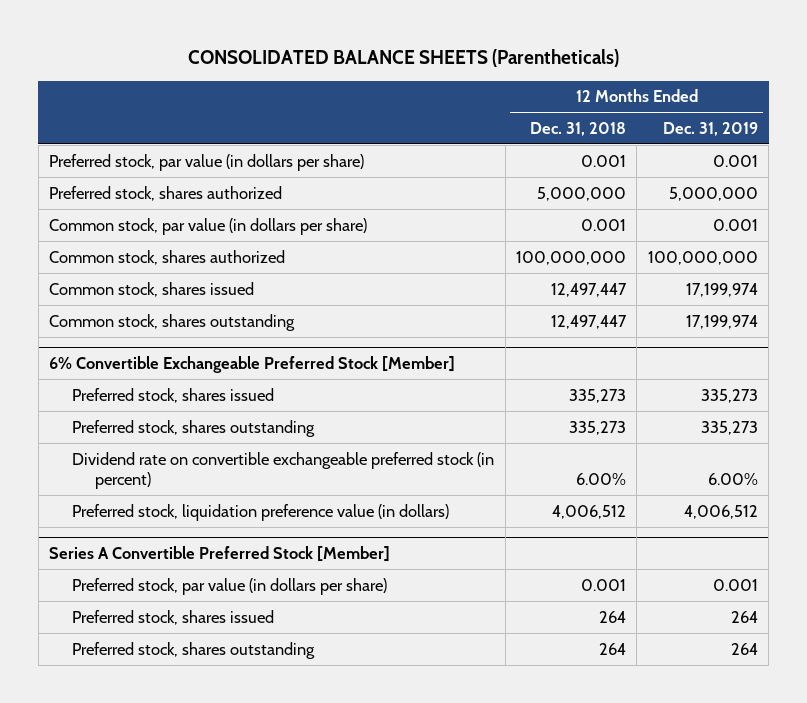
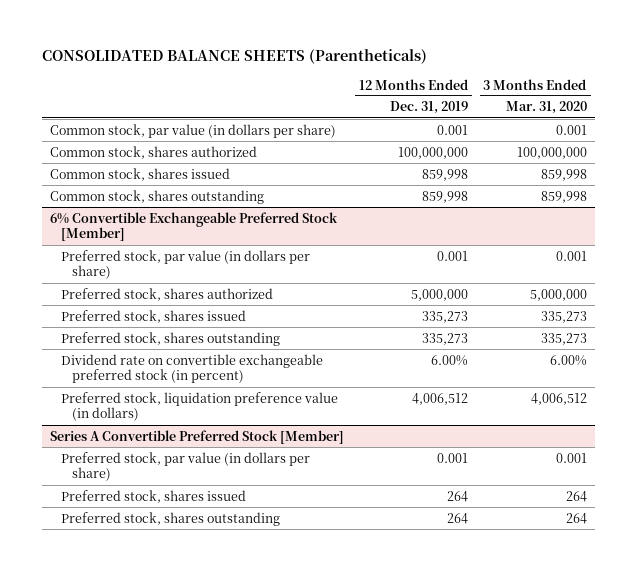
- | 12 Months Ended Dec. 31, 2018 | 12 Months Ended Dec. 31, 2019
+ | 12 Months Ended Dec. 31, 2019 | 3 Months Ended Mar. 31, 2020
- Preferred stock, par value (in dollars per share) | 0.001 | 0.001
- Preferred stock, shares authorized | 5,000,000 | 5,000,000
- Common stock, shares issued | 12,497,447 | 17,199,974
- Common stock, shares outstanding | 12,497,447 | 17,199,974
+ Common stock, shares issued | 859,998 | 859,998
+ Common stock, shares outstanding | 859,998 | 859,998
@ 6% Convertible Exchangeable Preferred Stock [Member]
+ Preferred stock, par value (in dollars per share) | 0.001 | 0.001
+ Preferred stock, shares authorized | 5,000,000 | 5,000,000

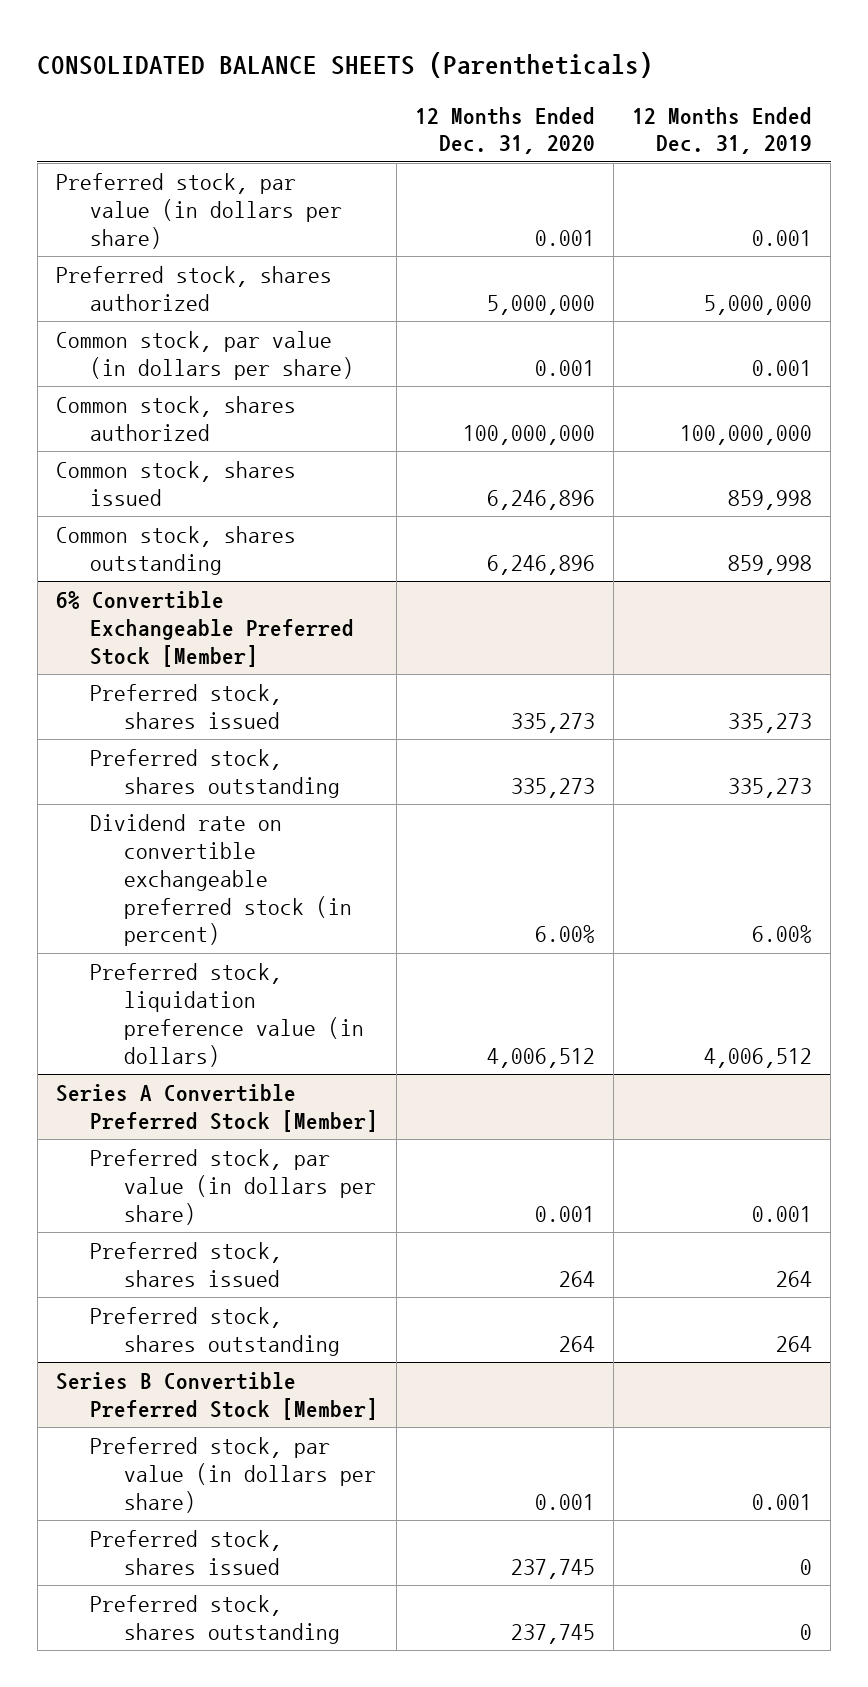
- | 12 Months Ended Dec. 31, 2019 | 3 Months Ended Mar. 31, 2020
+ | 12 Months Ended Dec. 31, 2020 | 12 Months Ended Dec. 31, 2019
+ Preferred stock, par value (in dollars per share) | 0.001 | 0.001
+ Preferred stock, shares authorized | 5,000,000 | 5,000,000
@ 6% Convertible Exchangeable Preferred Stock [Member]
- Preferred stock, par value (in dollars per share) | 0.001 | 0.001
- Preferred stock, shares authorized | 5,000,000 | 5,000,000
+ Series B Convertible Preferred Stock [Member]
+ Preferred stock, par value (in dollars per share) | 0.001 | 0.001
+ Preferred stock, shares issued | 237,745 | 0
+ Preferred stock, shares outstanding | 237,745 | 0

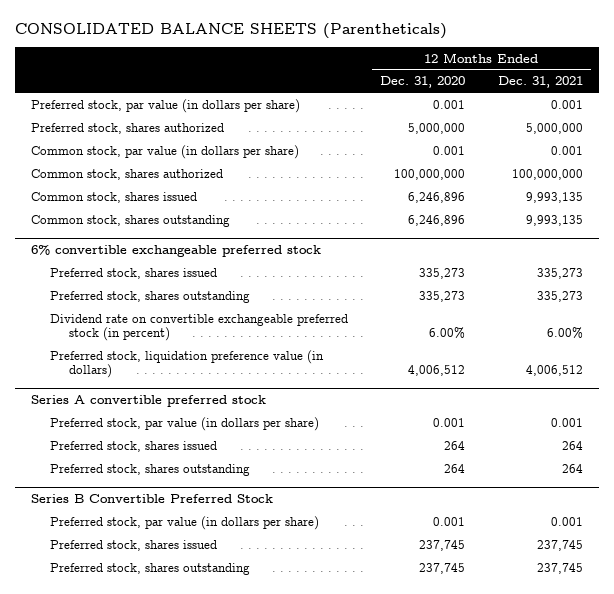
- | 12 Months Ended Dec. 31, 2020 | 12 Months Ended Dec. 31, 2019
+ | 12 Months Ended Dec. 31, 2020 | 12 Months Ended Dec. 31, 2021
- 6% Convertible Exchangeable Preferred Stock [Member]
+ 6% convertible exchangeable preferred stock
- Series A Convertible Preferred Stock [Member]
+ Series A convertible preferred stock
- Series B Convertible Preferred Stock [Member]
+ Series B Convertible Preferred Stock

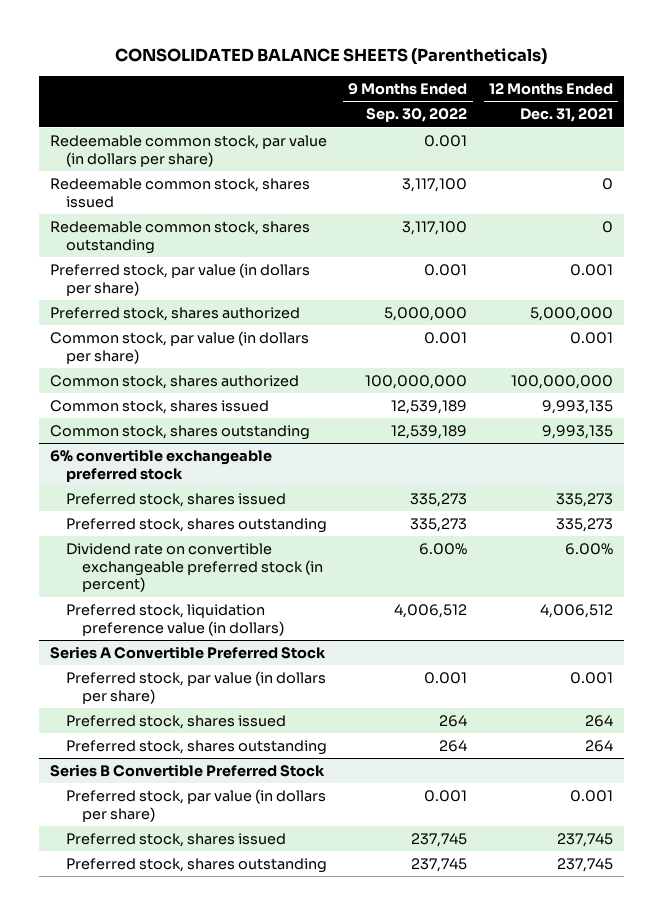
- | 12 Months Ended Dec. 31, 2020 | 12 Months Ended Dec. 31, 2021
+ | 9 Months Ended Sep. 30, 2022 | 12 Months Ended Dec. 31, 2021
+ Redeemable common stock, par value (in dollars per share) | 0.001 |
+ Redeemable common stock, shares issued | 3,117,100 | 0
+ Redeemable common stock, shares outstanding | 3,117,100 | 0
- Series A convertible preferred stock
+ Series A Convertible Preferred Stock

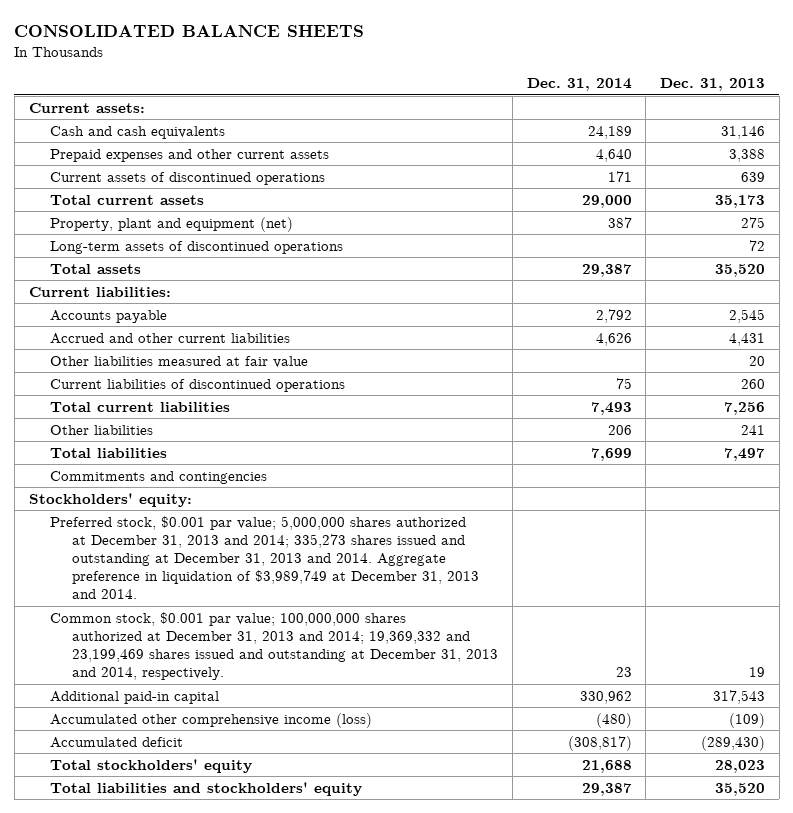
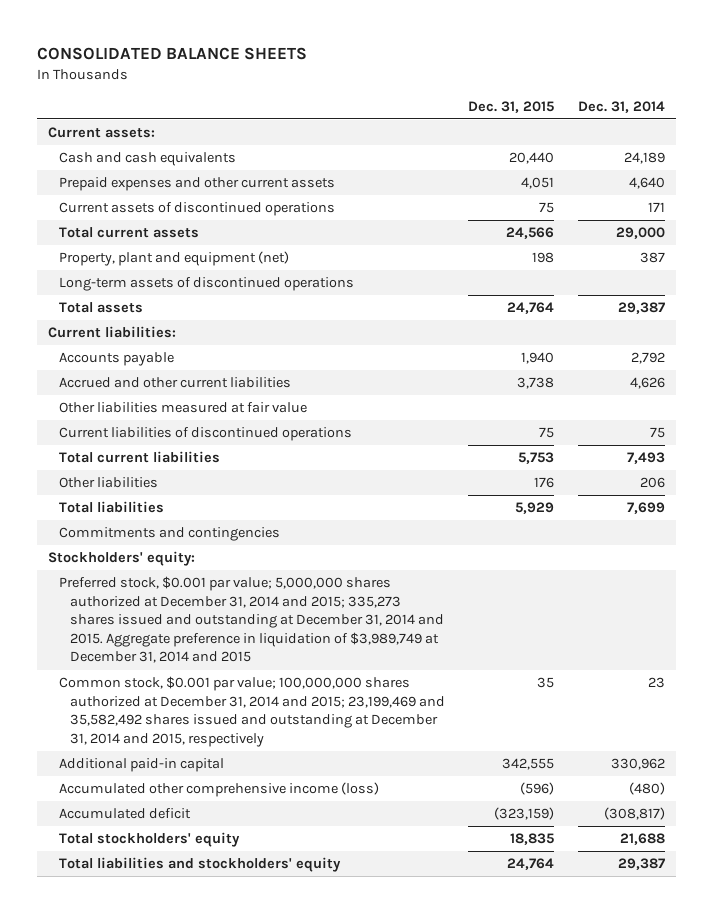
- | Dec. 31, 2014 | Dec. 31, 2013
+ | Dec. 31, 2015 | Dec. 31, 2014
- Preferred stock, $0.001 par value; 5,000,000 shares authorized at December 31, 2013 and 2014; 335,273 shares issued and outstanding at December 31, 2013 and 2014. Aggregate preference in liquidation of $3,989,749 at December 31, 2013 and 2014.
- Common stock, $0.001 par value; 100,000,000 shares authorized at December 31, 2013 and 2014; 19,369,332 and 23,199,469 shares issued and outstanding at December 31, 2013 and 2014, respectively. | 23 | 19
+ Preferred stock, $0.001 par value; 5,000,000 shares authorized at December 31, 2014 and 2015; 335,273 shares issued and outstanding at December 31, 2014 and 2015. Aggregate preference in liquidation of $3,989,749 at December 31, 2014 and 2015
+ Common stock, $0.001 par value; 100,000,000 shares authorized at December 31, 2014 and 2015; 23,199,469 and 35,582,492 shares issued and outstanding at December 31, 2014 and 2015, respectively | 35 | 23

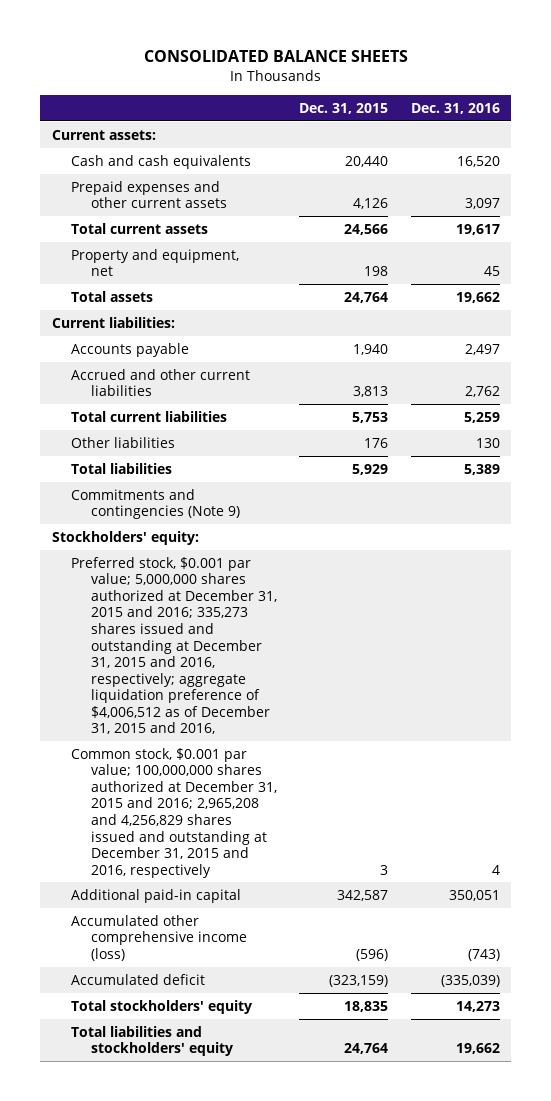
- | Dec. 31, 2015 | Dec. 31, 2014
+ | Dec. 31, 2015 | Dec. 31, 2016
- Prepaid expenses and other current assets | 4,051 | 4,640
- Current assets of discontinued operations | 75 | 171
+ Prepaid expenses and other current assets | 4,126 | 3,097
- Property, plant and equipment (net) | 198 | 387
- Long-term assets of discontinued operations
+ Property and equipment, net | 198 | 45
- Accrued and other current liabilities | 3,738 | 4,626
- Other liabilities measured at fair value
- Current liabilities of discontinued operations | 75 | 75
+ Accrued and other current liabilities | 3,813 | 2,762
- Commitments and contingencies
+ Commitments and contingencies (Note 9)
- Preferred stock, $0.001 par value; 5,000,000 shares authorized at December 31, 2014 and 2015; 335,273 shares issued and outstanding at December 31, 2014 and 2015. Aggregate preference in liquidation of $3,989,749 at December 31, 2014 and 2015
- Common stock, $0.001 par value; 100,000,000 shares authorized at December 31, 2014 and 2015; 23,199,469 and 35,582,492 shares issued and outstanding at December 31, 2014 and 2015, respectively | 35 | 23
- Additional paid-in capital | 342,555 | 330,962
+ Preferred stock, $0.001 par value; 5,000,000 shares authorized at December 31, 2015 and 2016; 335,273 shares issued and outstanding at December 31, 2015 and 2016, respectively; aggregate liquidation preference of $4,006,512 as of December 31, 2015 and 2016,
+ Common stock, $0.001 par value; 100,000,000 shares authorized at December 31, 2015 and 2016; 2,965,208 and 4,256,829 shares issued and outstanding at December 31, 2015 and 2016, respectively | 3 | 4
+ Additional paid-in capital | 342,587 | 350,051

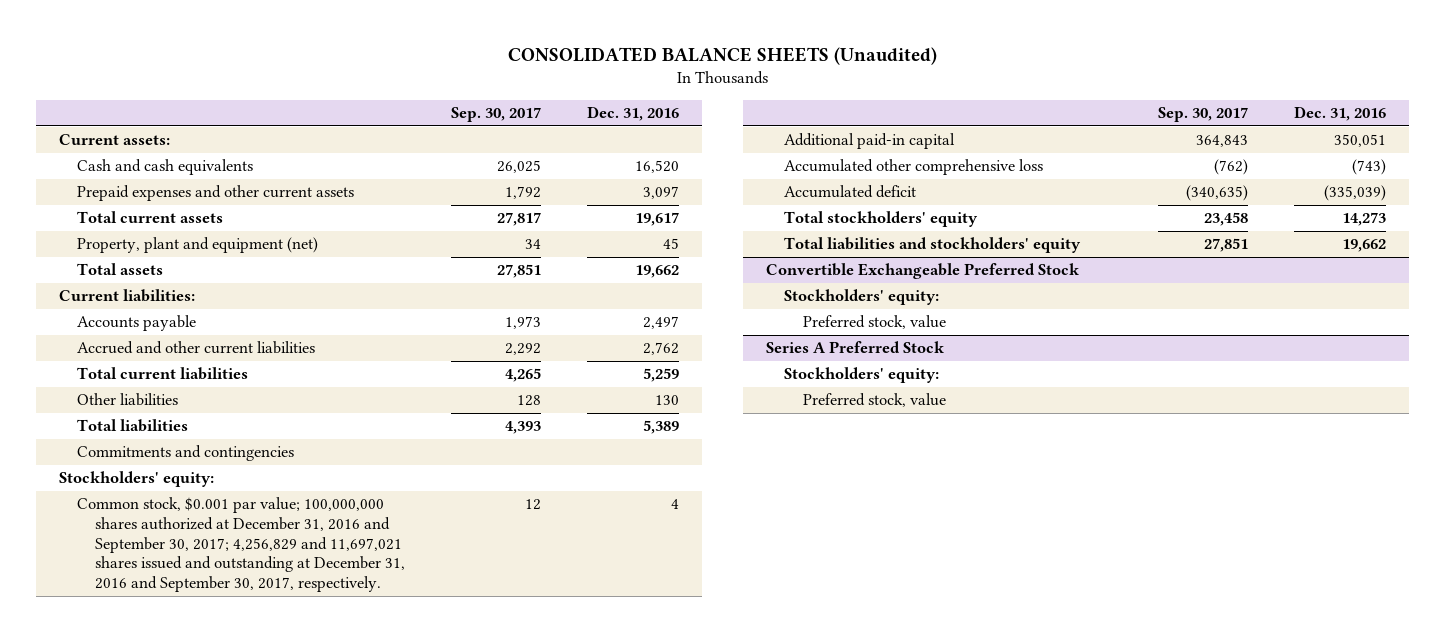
- CONSOLIDATED BALANCE SHEETS
+ CONSOLIDATED BALANCE SHEETS (Unaudited)
- | Dec. 31, 2015 | Dec. 31, 2016
+ | Sep. 30, 2017 | Dec. 31, 2016
- Property and equipment, net | 198 | 45
+ Property, plant and equipment (net) | 34 | 45
- Commitments and contingencies (Note 9)
+ Commitments and contingencies
- Preferred stock, $0.001 par value; 5,000,000 shares authorized at December 31, 2015 and 2016; 335,273 shares issued and outstanding at December 31, 2015 and 2016, respectively; aggregate liquidation preference of $4,006,512 as of December 31, 2015 and 2016,
- Common stock, $0.001 par value; 100,000,000 shares authorized at December 31, 2015 and 2016; 2,965,208 and 4,256,829 shares issued and outstanding at December 31, 2015 and 2016, respectively | 3 | 4
+ Common stock, $0.001 par value; 100,000,000 shares authorized at December 31, 2016 and September 30, 2017; 4,256,829 and 11,697,021 shares issued and outstanding at December 31, 2016 and September 30, 2017, respectively. | 12 | 4
- Accumulated other comprehensive income (loss) | (596) | (743)
+ Accumulated other comprehensive loss | (762) | (743)
+ Convertible Exchangeable Preferred Stock
+ Stockholders' equity:
+ Preferred stock, value
+ Series A Preferred Stock
+ Stockholders' equity:
+ Preferred stock, value

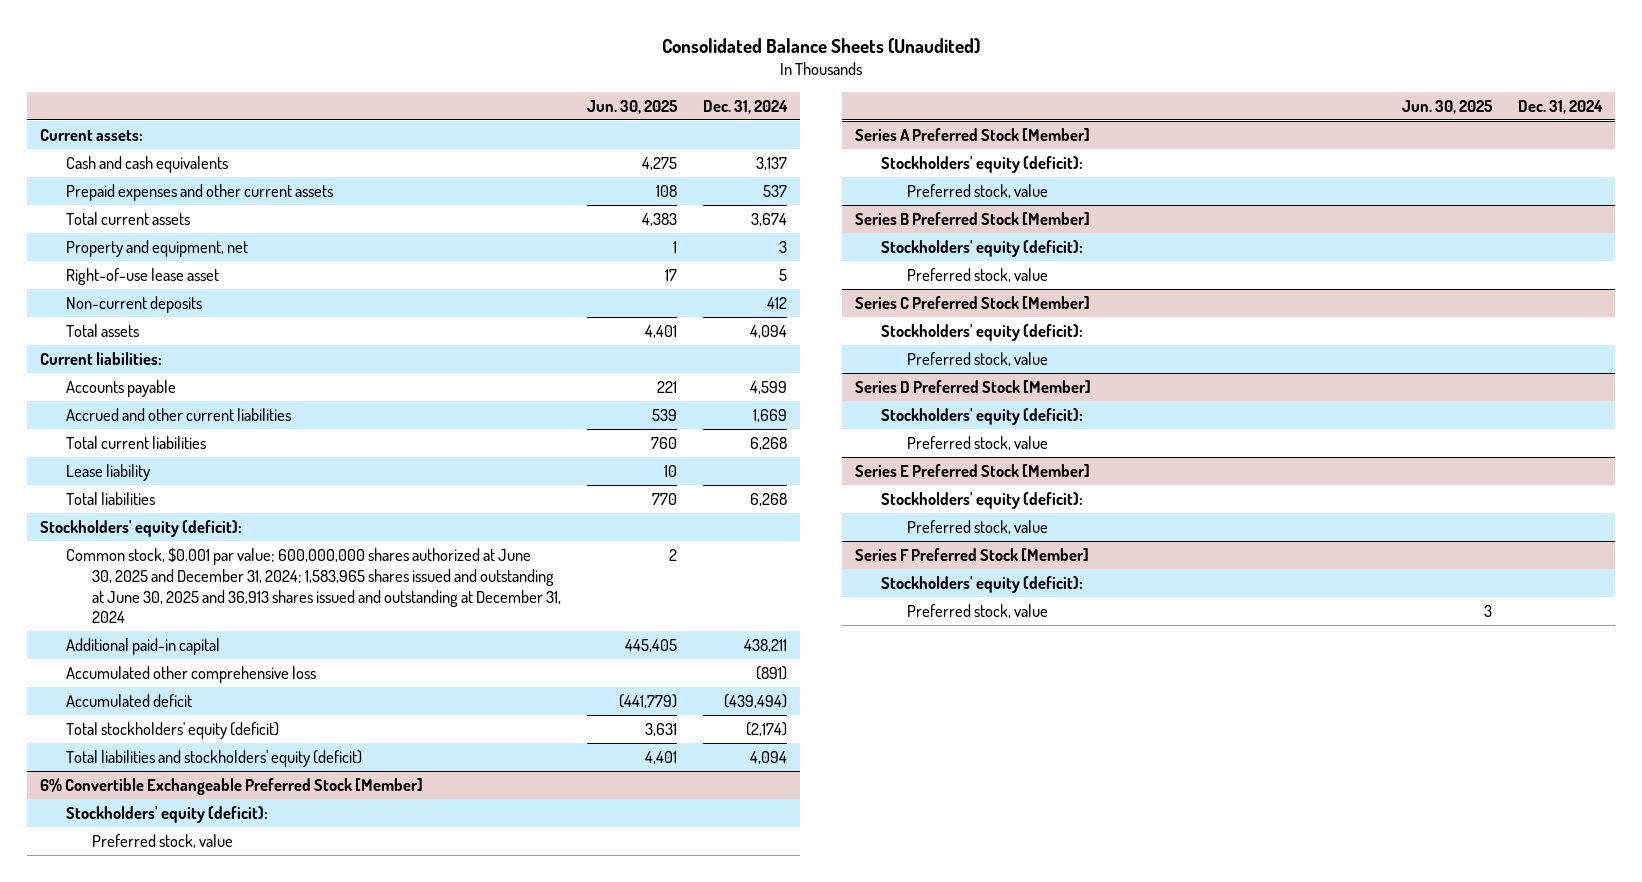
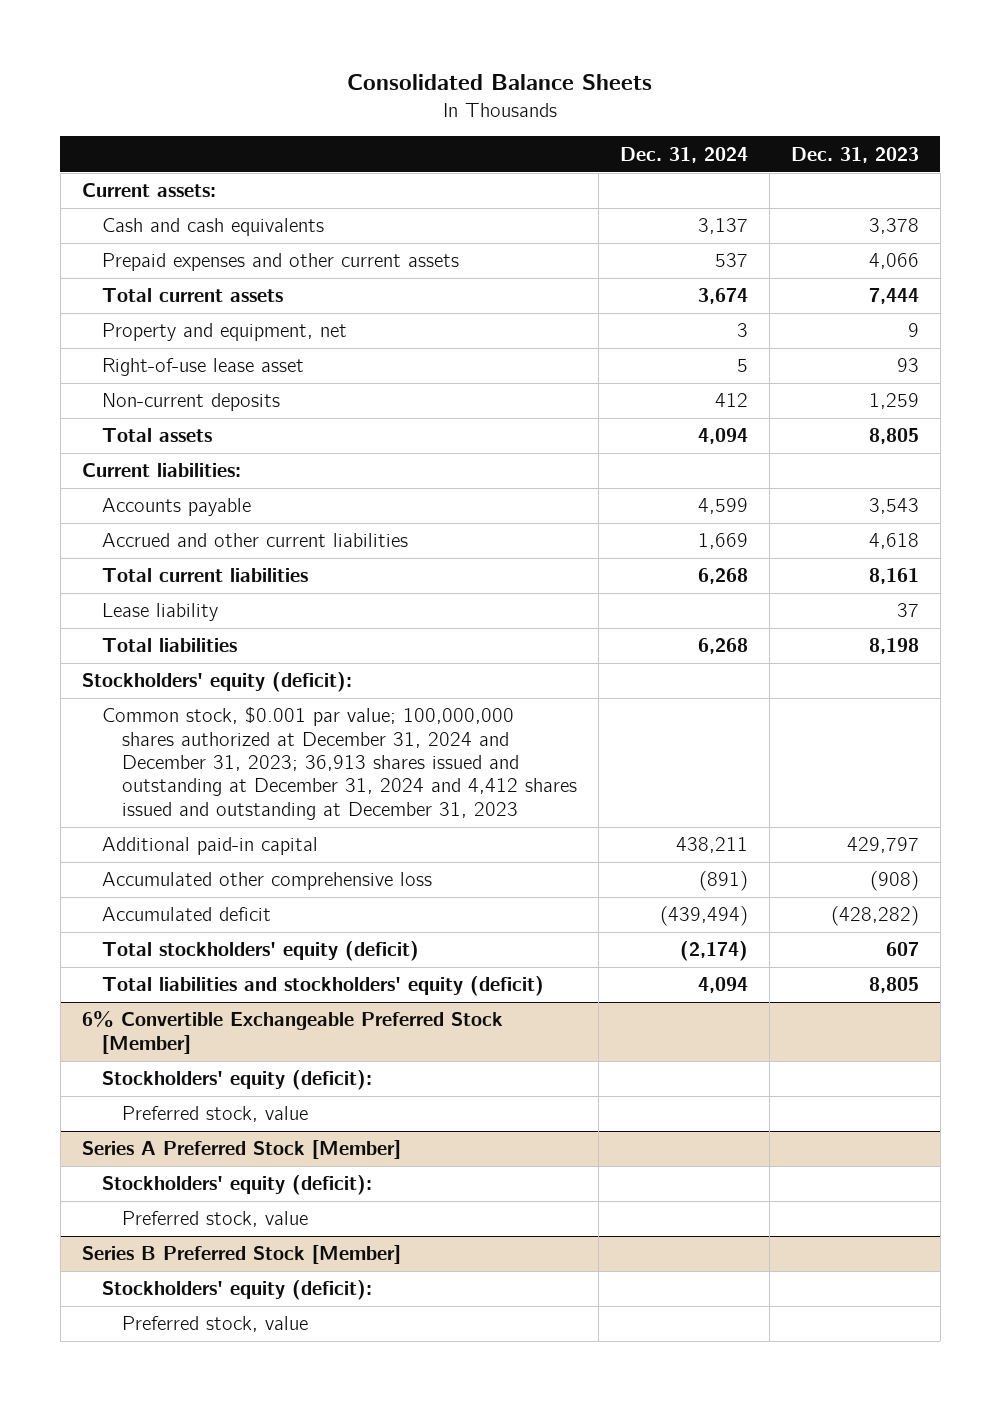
- Consolidated Balance Sheets (Unaudited)
+ Consolidated Balance Sheets
- | Jun. 30, 2025 | Dec. 31, 2024
+ | Dec. 31, 2024 | Dec. 31, 2023
- Common stock, $0.001 par value; 600,000,000 shares authorized at June 30, 2025 and December 31, 2024; 1,583,965 shares issued and outstanding at June 30, 2025 and 36,913 shares issued and outstanding at December 31, 2024 | 2 |
+ Common stock, $0.001 par value; 100,000,000 shares authorized at December 31, 2024 and December 31, 2023; 36,913 shares issued and outstanding at December 31, 2024 and 4,412 shares issued and outstanding at December 31, 2023
- Series C Preferred Stock [Member]
- Stockholders' equity (deficit):
- Preferred stock, value
- Series D Preferred Stock [Member]
- Stockholders' equity (deficit):
- Preferred stock, value
- Series E Preferred Stock [Member]
- Stockholders' equity (deficit):
- Preferred stock, value
- Series F Preferred Stock [Member]
- Stockholders' equity (deficit):
- Preferred stock, value | 3 |

